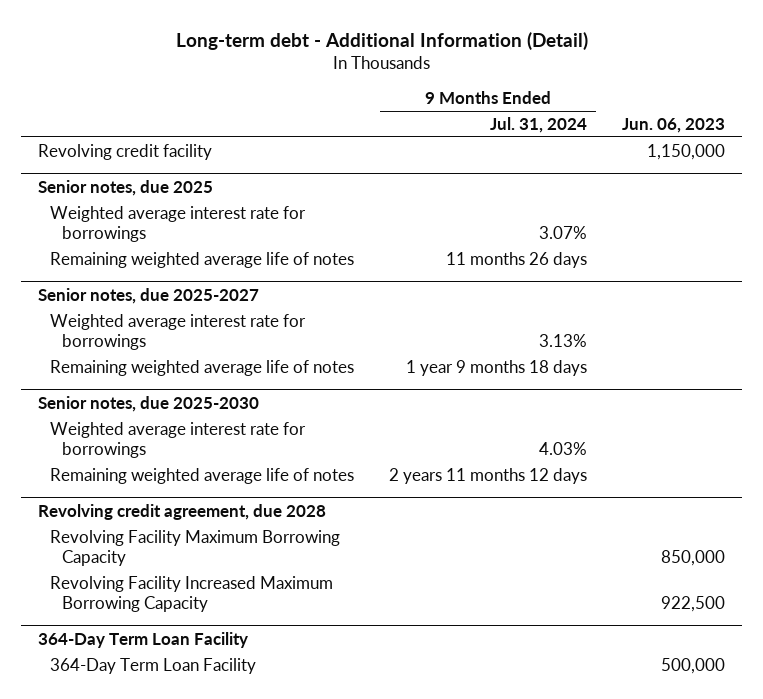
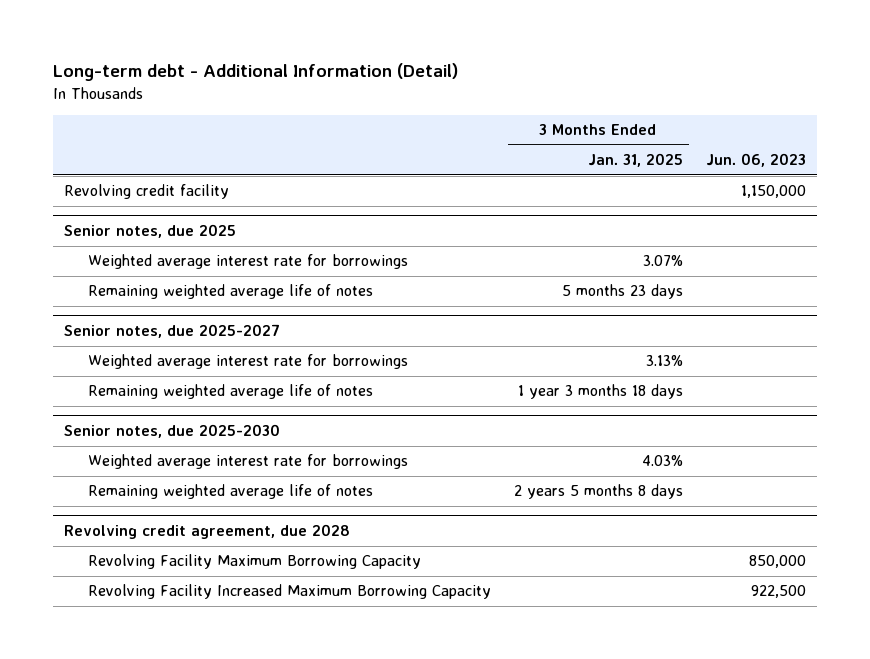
- | 9 Months Ended Jul. 31, 2024 | Jun. 06, 2023
+ | 3 Months Ended Jan. 31, 2025 | Jun. 06, 2023
- 364-Day Term Loan Facility
- 364-Day Term Loan Facility | | 500,000

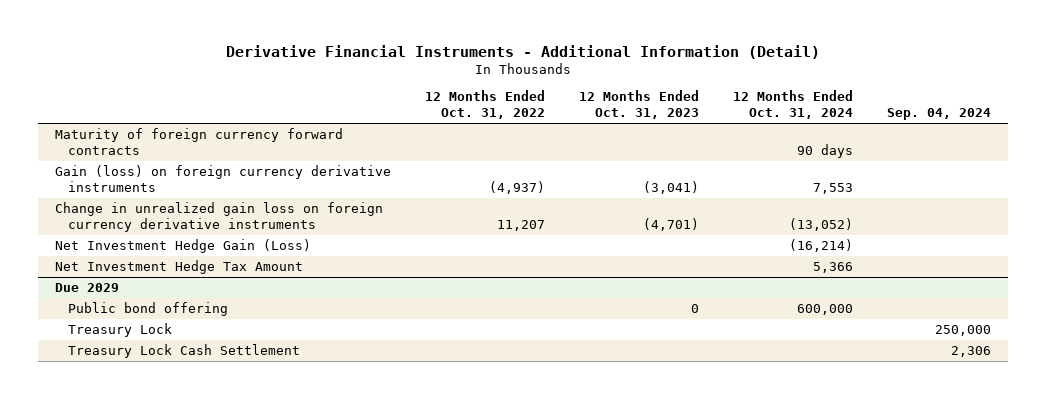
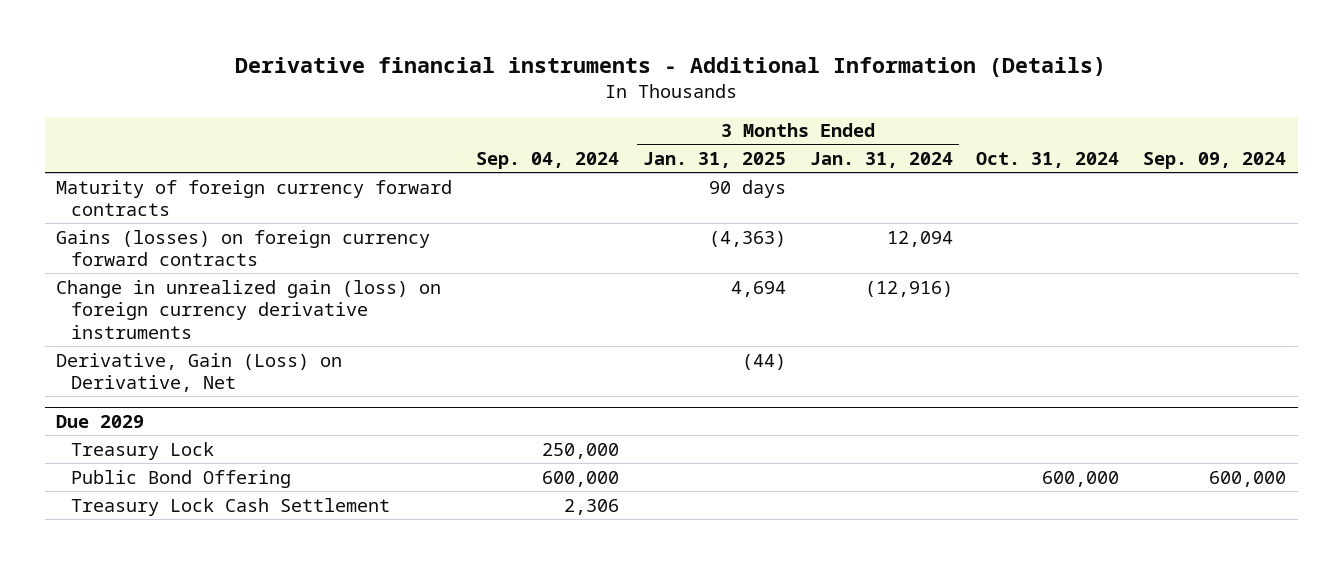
- Derivative Financial Instruments - Additional Information (Detail)
+ Derivative financial instruments - Additional Information (Details)
- | 12 Months Ended Oct. 31, 2022 | 12 Months Ended Oct. 31, 2023 | 12 Months Ended Oct. 31, 2024 | Sep. 04, 2024
+ | Sep. 04, 2024 | 3 Months Ended Jan. 31, 2025 | 3 Months Ended Jan. 31, 2024 | Oct. 31, 2024 | Sep. 09, 2024
- Gain (loss) on foreign currency derivative instruments | (4,937) | (3,041) | 7,553 |
- Change in unrealized gain loss on foreign currency derivative instruments | 11,207 | (4,701) | (13,052) |
- Net Investment Hedge Gain (Loss) | | | (16,214) |
- Net Investment Hedge Tax Amount | | | 5,366 |
+ Gains (losses) on foreign currency forward contracts | | (4,363) | 12,094 | |
+ Change in unrealized gain (loss) on foreign currency derivative instruments | | 4,694 | (12,916) | |
+ Derivative, Gain (Loss) on Derivative, Net | | (44) | | |
@ Due 2029
- Public bond offering | | 0 | 600,000 |
+ Public Bond Offering | 600,000 | | | 600,000 | 600,000

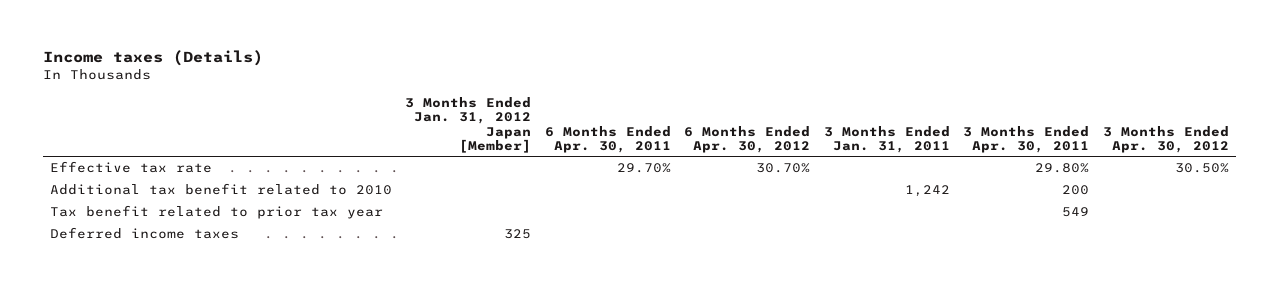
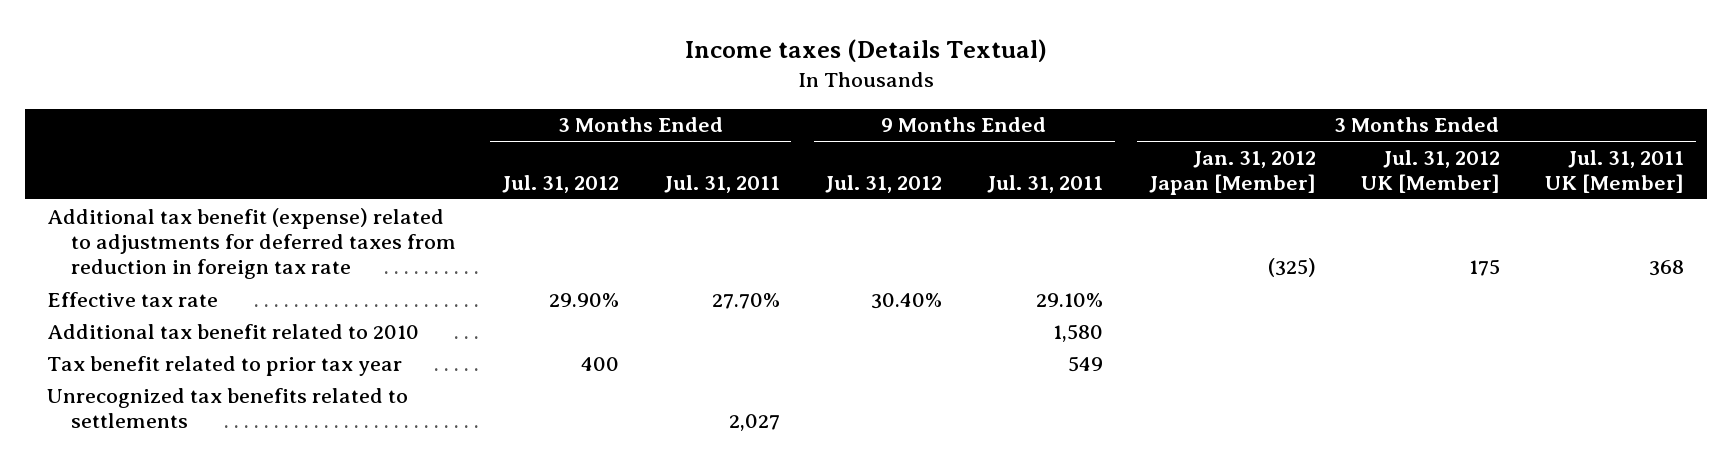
- Income taxes (Details)
+ Income taxes (Details Textual)
- | 3 Months Ended Jan. 31, 2012 Japan [Member] | 6 Months Ended Apr. 30, 2011 | 6 Months Ended Apr. 30, 2012 | 3 Months Ended Jan. 31, 2011 | 3 Months Ended Apr. 30, 2011 | 3 Months Ended Apr. 30, 2012
+ | 3 Months Ended Jul. 31, 2012 | 3 Months Ended Jul. 31, 2011 | 9 Months Ended Jul. 31, 2012 | 9 Months Ended Jul. 31, 2011 | 3 Months Ended Jan. 31, 2012 Japan [Member] | 3 Months Ended Jul. 31, 2012 UK [Member] | 3 Months Ended Jul. 31, 2011 UK [Member]
+ Additional tax benefit (expense) related to adjustments for deferred taxes from reduction in foreign tax rate | | | | | (325) | 175 | 368
- Deferred income taxes | 325 | | | | |
+ Unrecognized tax benefits related to settlements | | 2,027 | | | | |

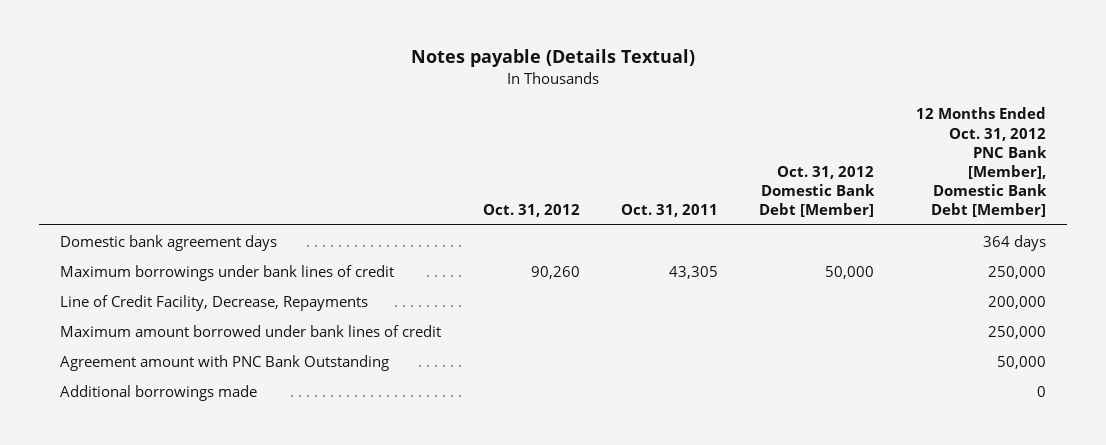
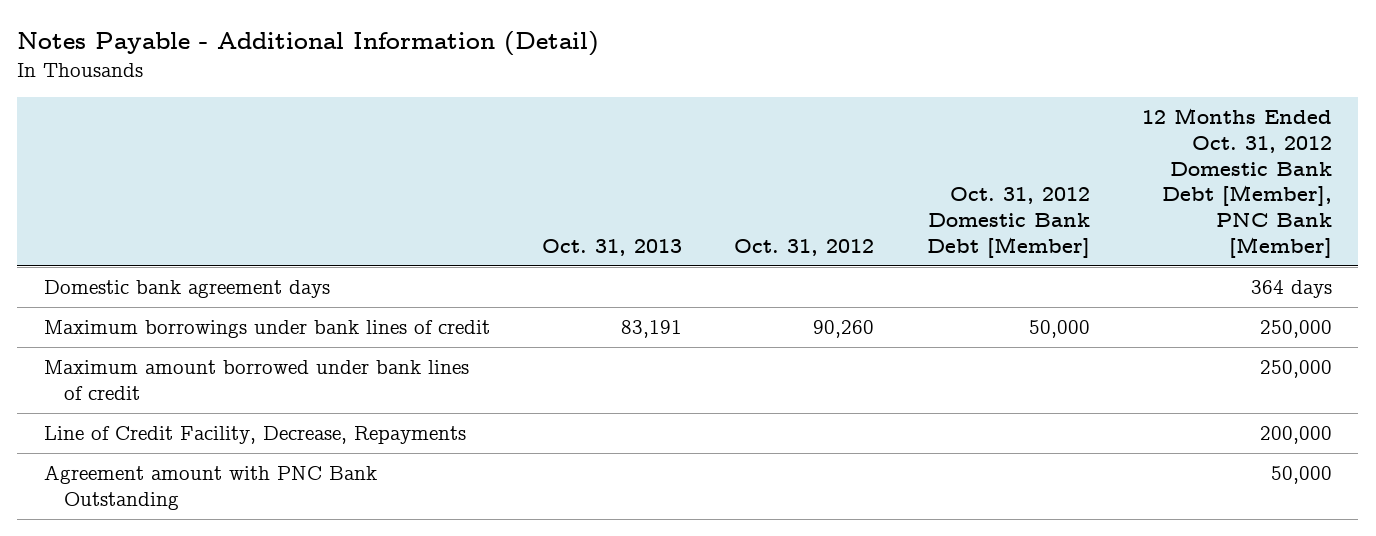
- Notes payable (Details Textual)
+ Notes Payable - Additional Information (Detail)
- | Oct. 31, 2012 | Oct. 31, 2011 | Oct. 31, 2012 Domestic Bank Debt [Member] | 12 Months Ended Oct. 31, 2012 PNC Bank [Member], Domestic Bank Debt [Member]
+ | Oct. 31, 2013 | Oct. 31, 2012 | Oct. 31, 2012 Domestic Bank Debt [Member] | 12 Months Ended Oct. 31, 2012 Domestic Bank Debt [Member], PNC Bank [Member]
moved down: Line of Credit Facility, Decrease, Repayments | | | | 200,000
- Additional borrowings made | | | | 0

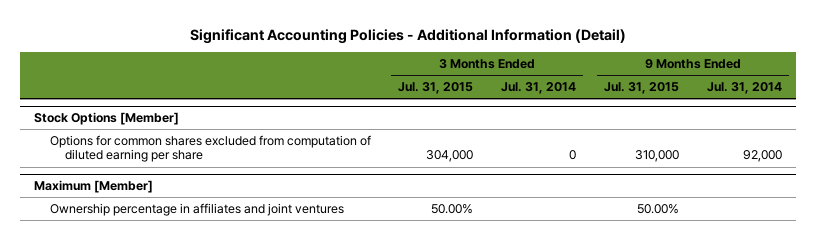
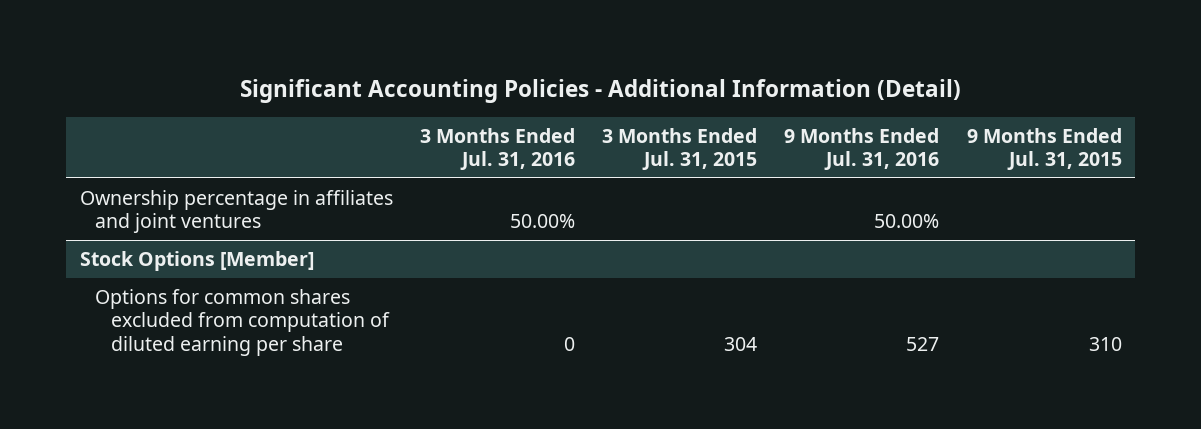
- | 3 Months Ended Jul. 31, 2015 | 3 Months Ended Jul. 31, 2014 | 9 Months Ended Jul. 31, 2015 | 9 Months Ended Jul. 31, 2014
+ | 3 Months Ended Jul. 31, 2016 | 3 Months Ended Jul. 31, 2015 | 9 Months Ended Jul. 31, 2016 | 9 Months Ended Jul. 31, 2015
+ Ownership percentage in affiliates and joint ventures | 50.00% | | 50.00% |
@ Stock Options [Member]
- Options for common shares excluded from computation of diluted earning per share | 304,000 | 0 | 310,000 | 92,000
- Maximum [Member]
- Ownership percentage in affiliates and joint ventures | 50.00% | | 50.00% |
@ Stock Options [Member]
+ Options for common shares excluded from computation of diluted earning per share | 0 | 304 | 527 | 310

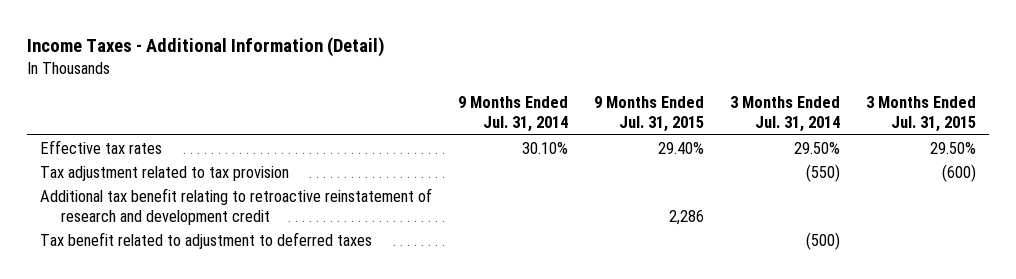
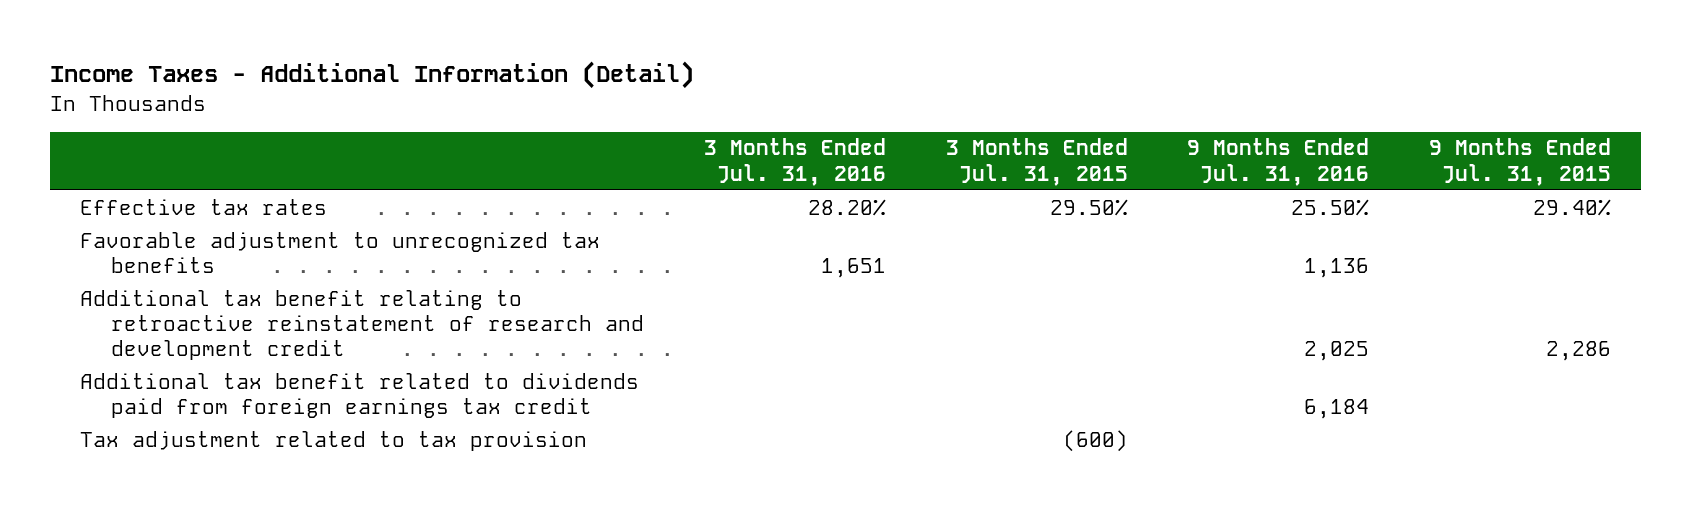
- | 9 Months Ended Jul. 31, 2014 | 9 Months Ended Jul. 31, 2015 | 3 Months Ended Jul. 31, 2014 | 3 Months Ended Jul. 31, 2015
+ | 3 Months Ended Jul. 31, 2016 | 3 Months Ended Jul. 31, 2015 | 9 Months Ended Jul. 31, 2016 | 9 Months Ended Jul. 31, 2015
+ Favorable adjustment to unrecognized tax benefits | 1,651 | | 1,136 |
- Tax benefit related to adjustment to deferred taxes | | | (500) |
+ Additional tax benefit related to dividends paid from foreign earnings tax credit | | | 6,184 |
moved down: Tax adjustment related to tax provision | | (600) | |

